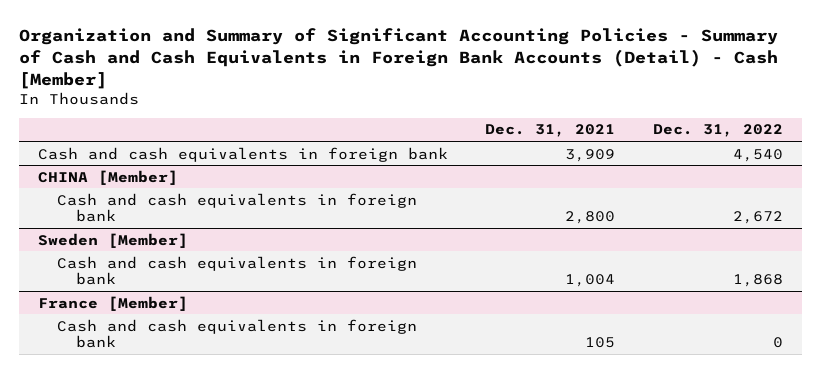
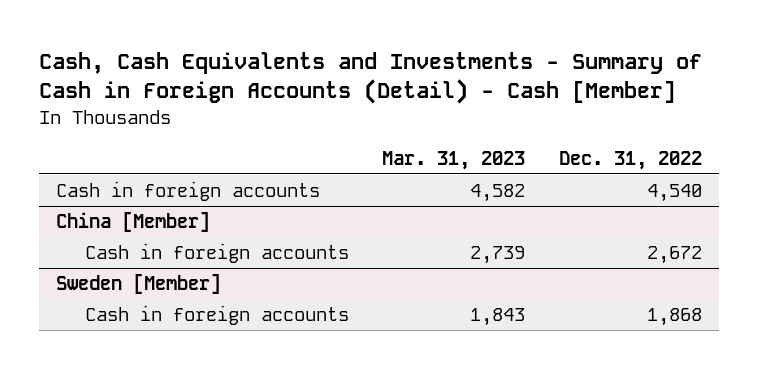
- Organization and Summary of Significant Accounting Policies - Summary of Cash and Cash Equivalents in Foreign Bank Accounts (Detail) - Cash [Member]
+ Cash, Cash Equivalents and Investments - Summary of Cash in Foreign Accounts (Detail) - Cash [Member]
- | Dec. 31, 2021 | Dec. 31, 2022
+ | Mar. 31, 2023 | Dec. 31, 2022
- Cash and cash equivalents in foreign bank | 3,909 | 4,540
- CHINA [Member]
- Cash and cash equivalents in foreign bank | 2,800 | 2,672
+ Cash in foreign accounts | 4,582 | 4,540
+ China [Member]
+ Cash in foreign accounts | 2,739 | 2,672
@ Sweden [Member]
- Cash and cash equivalents in foreign bank | 1,004 | 1,868
- France [Member]
- Cash and cash equivalents in foreign bank | 105 | 0
@ Sweden [Member]
+ Cash in foreign accounts | 1,843 | 1,868

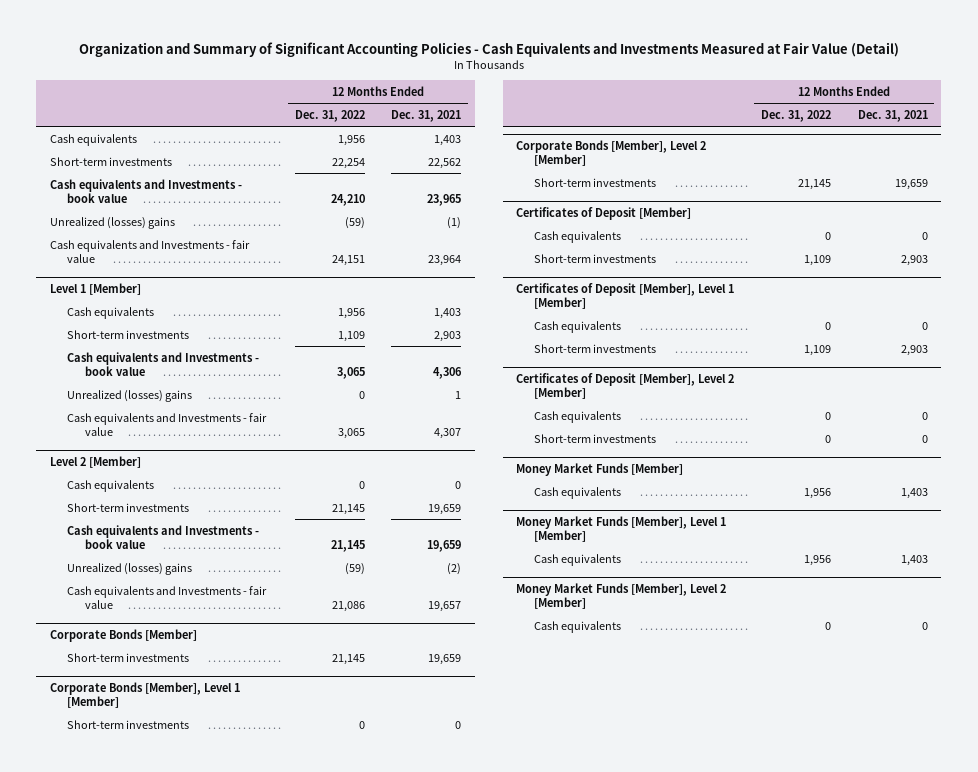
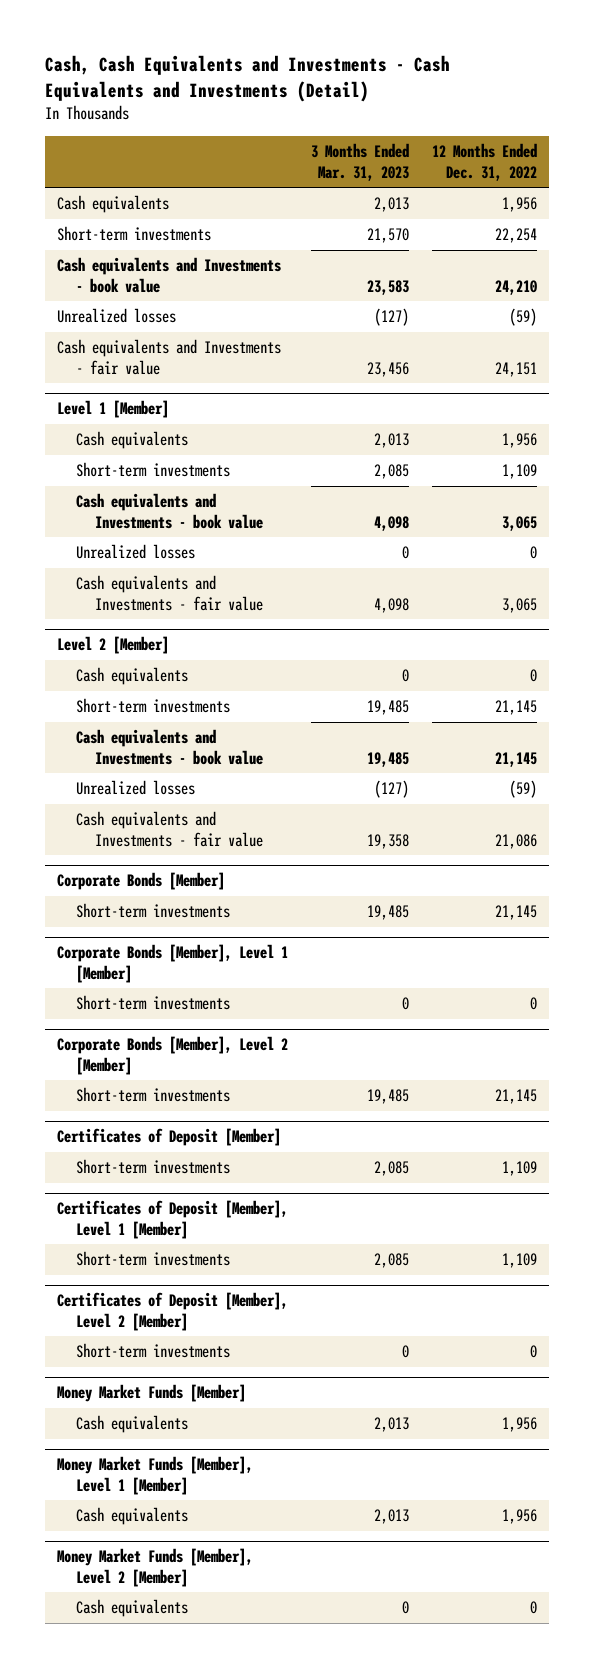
- Organization and Summary of Significant Accounting Policies - Cash Equivalents and Investments Measured at Fair Value (Detail)
+ Cash, Cash Equivalents and Investments - Cash Equivalents and Investments (Detail)
- | 12 Months Ended Dec. 31, 2022 | 12 Months Ended Dec. 31, 2021
+ | 3 Months Ended Mar. 31, 2023 | 12 Months Ended Dec. 31, 2022
- Unrealized (losses) gains | (59) | (1)
+ Unrealized losses | (127) | (59)
@ Level 1 [Member]
- Unrealized (losses) gains | 0 | 1
+ Unrealized losses | 0 | 0
@ Level 2 [Member]
- Unrealized (losses) gains | (59) | (2)
+ Unrealized losses | (127) | (59)
@ Certificates of Deposit [Member]
- Cash equivalents | 0 | 0
@ Certificates of Deposit [Member], Level 1 [Member]
- Cash equivalents | 0 | 0
@ Certificates of Deposit [Member], Level 2 [Member]
- Cash equivalents | 0 | 0

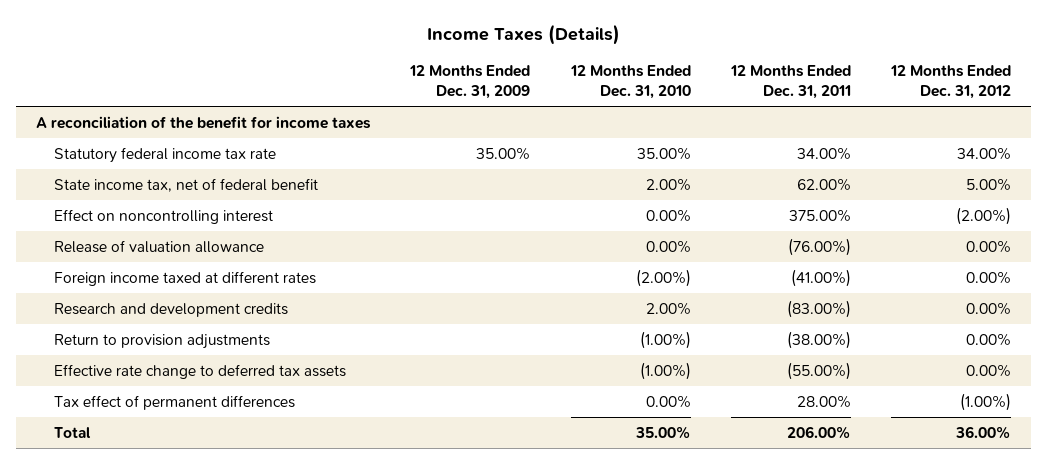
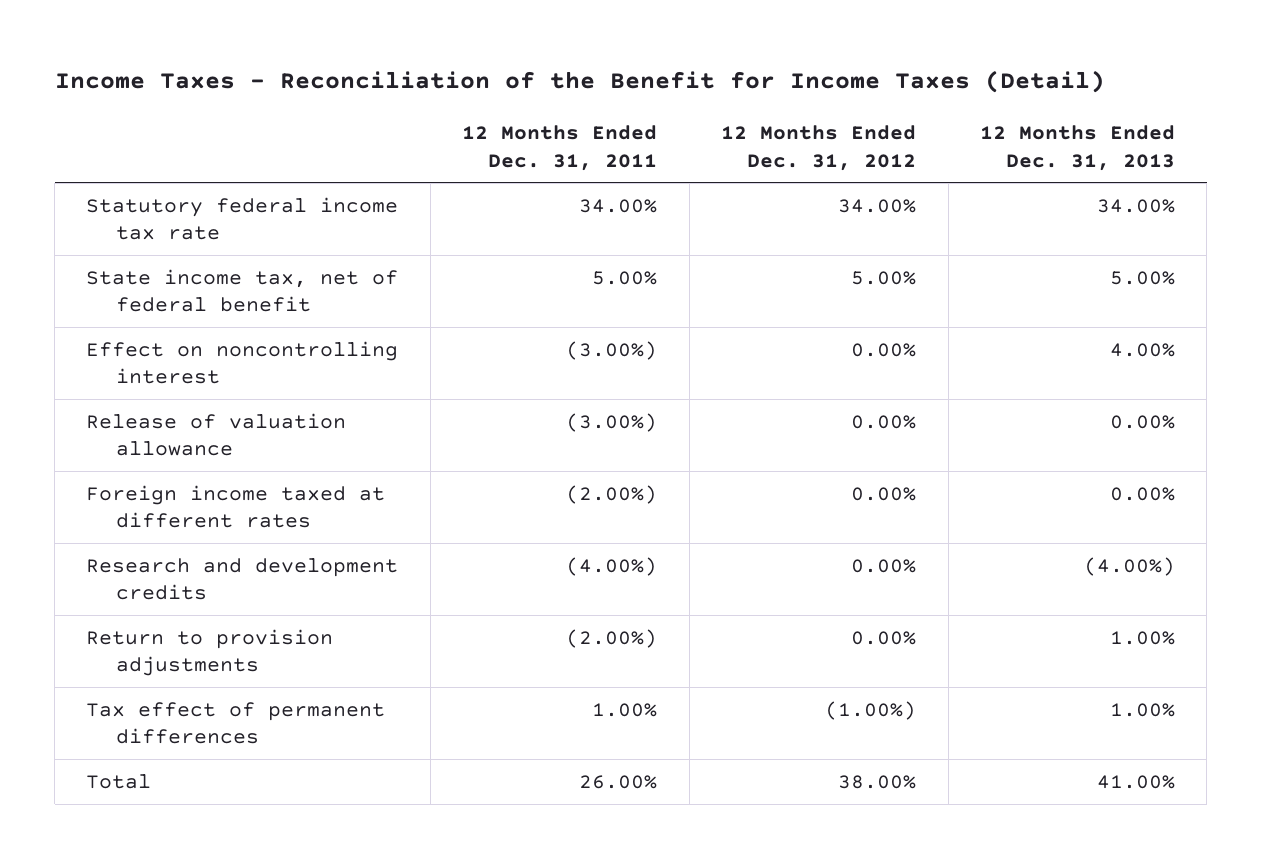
- Income Taxes (Details)
+ Income Taxes - Reconciliation of the Benefit for Income Taxes (Detail)
- | 12 Months Ended Dec. 31, 2009 | 12 Months Ended Dec. 31, 2010 | 12 Months Ended Dec. 31, 2011 | 12 Months Ended Dec. 31, 2012
+ | 12 Months Ended Dec. 31, 2011 | 12 Months Ended Dec. 31, 2012 | 12 Months Ended Dec. 31, 2013
- A reconciliation of the benefit for income taxes
- State income tax, net of federal benefit | | 2.00% | 62.00% | 5.00%
- Effect on noncontrolling interest | | 0.00% | 375.00% | (2.00%)
- Release of valuation allowance | | 0.00% | (76.00%) | 0.00%
- Foreign income taxed at different rates | | (2.00%) | (41.00%) | 0.00%
- Research and development credits | | 2.00% | (83.00%) | 0.00%
- Return to provision adjustments | | (1.00%) | (38.00%) | 0.00%
- Effective rate change to deferred tax assets | | (1.00%) | (55.00%) | 0.00%
- Tax effect of permanent differences | | 0.00% | 28.00% | (1.00%)
- Total | | 35.00% | 206.00% | 36.00%
+ State income tax, net of federal benefit | 5.00% | 5.00% | 5.00%
+ Effect on noncontrolling interest | (3.00%) | 0.00% | 4.00%
+ Release of valuation allowance | (3.00%) | 0.00% | 0.00%
+ Foreign income taxed at different rates | (2.00%) | 0.00% | 0.00%
+ Research and development credits | (4.00%) | 0.00% | (4.00%)
+ Return to provision adjustments | (2.00%) | 0.00% | 1.00%
+ Tax effect of permanent differences | 1.00% | (1.00%) | 1.00%
+ Total | 26.00% | 38.00% | 41.00%

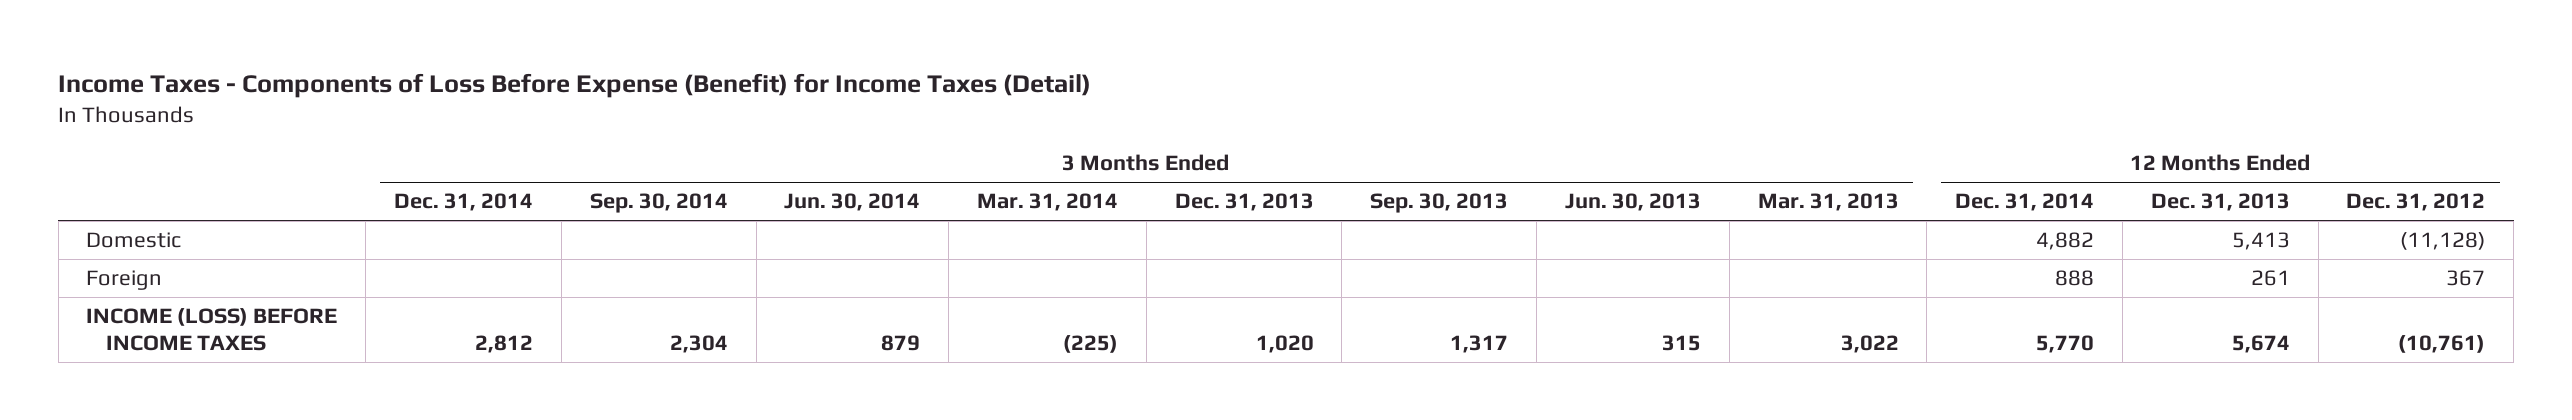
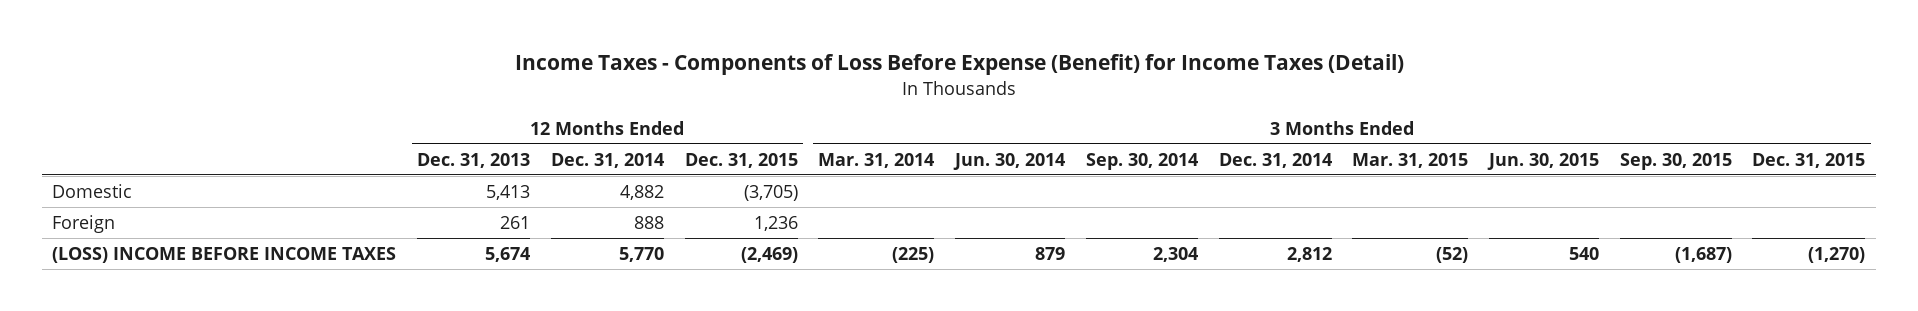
- | 3 Months Ended Dec. 31, 2014 | 3 Months Ended Sep. 30, 2014 | 3 Months Ended Jun. 30, 2014 | 3 Months Ended Mar. 31, 2014 | 3 Months Ended Dec. 31, 2013 | 3 Months Ended Sep. 30, 2013 | 3 Months Ended Jun. 30, 2013 | 3 Months Ended Mar. 31, 2013 | 12 Months Ended Dec. 31, 2014 | 12 Months Ended Dec. 31, 2013 | 12 Months Ended Dec. 31, 2012
+ | 12 Months Ended Dec. 31, 2013 | 12 Months Ended Dec. 31, 2014 | 12 Months Ended Dec. 31, 2015 | 3 Months Ended Mar. 31, 2014 | 3 Months Ended Jun. 30, 2014 | 3 Months Ended Sep. 30, 2014 | 3 Months Ended Dec. 31, 2014 | 3 Months Ended Mar. 31, 2015 | 3 Months Ended Jun. 30, 2015 | 3 Months Ended Sep. 30, 2015 | 3 Months Ended Dec. 31, 2015
- INCOME (LOSS) BEFORE INCOME TAXES | 2,812 | 2,304 | 879 | (225) | 1,020 | 1,317 | 315 | 3,022 | 5,770 | 5,674 | (10,761)
+ (LOSS) INCOME BEFORE INCOME TAXES | 5,674 | 5,770 | (2,469) | (225) | 879 | 2,304 | 2,812 | (52) | 540 | (1,687) | (1,270)

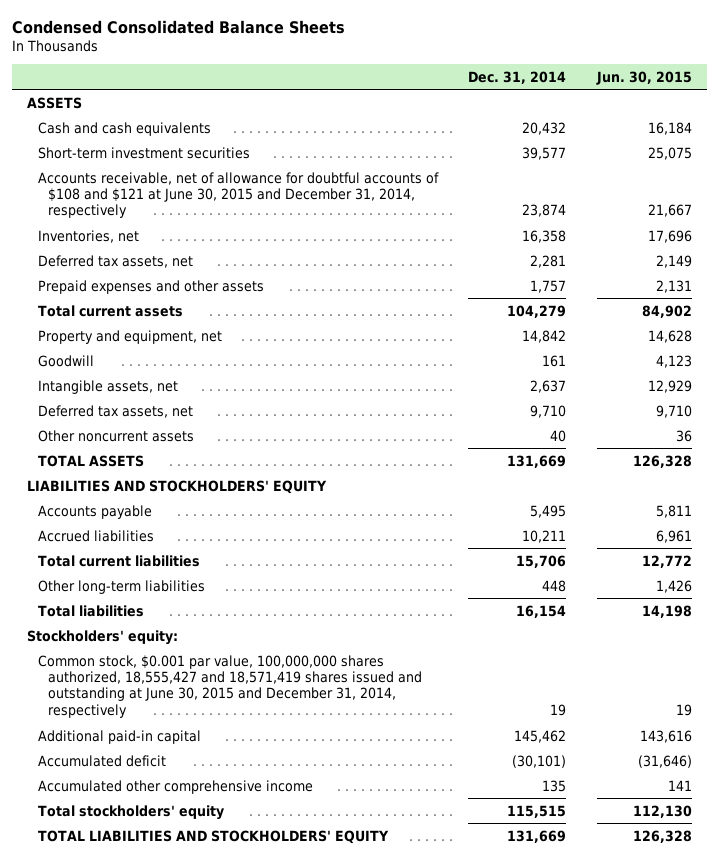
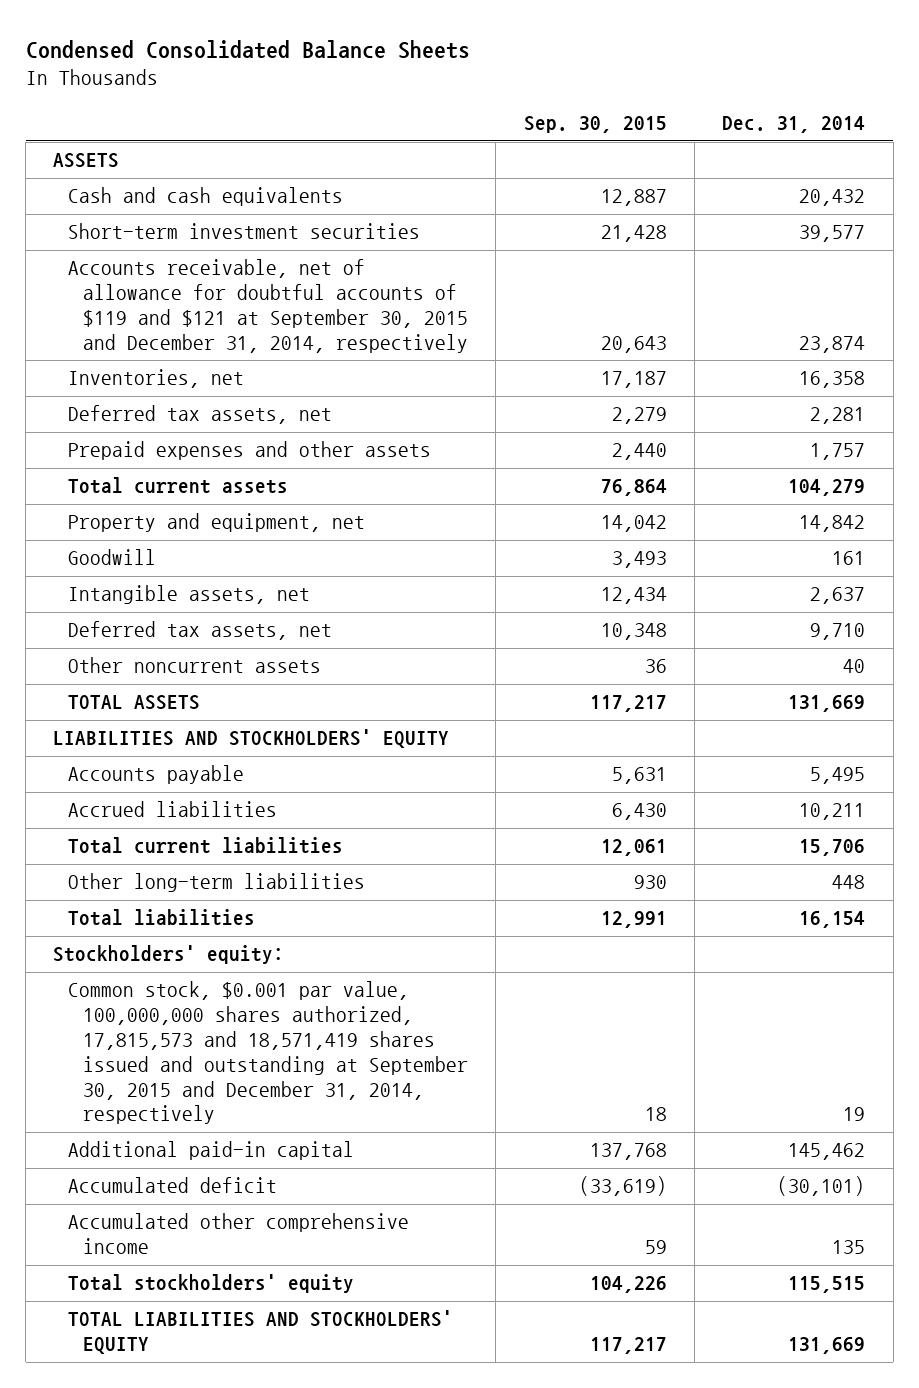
- | Dec. 31, 2014 | Jun. 30, 2015
+ | Sep. 30, 2015 | Dec. 31, 2014
- Accounts receivable, net of allowance for doubtful accounts of $108 and $121 at June 30, 2015 and December 31, 2014, respectively | 23,874 | 21,667
+ Accounts receivable, net of allowance for doubtful accounts of $119 and $121 at September 30, 2015 and December 31, 2014, respectively | 20,643 | 23,874
- Common stock, $0.001 par value, 100,000,000 shares authorized, 18,555,427 and 18,571,419 shares issued and outstanding at June 30, 2015 and December 31, 2014, respectively | 19 | 19
+ Common stock, $0.001 par value, 100,000,000 shares authorized, 17,815,573 and 18,571,419 shares issued and outstanding at September 30, 2015 and December 31, 2014, respectively | 18 | 19

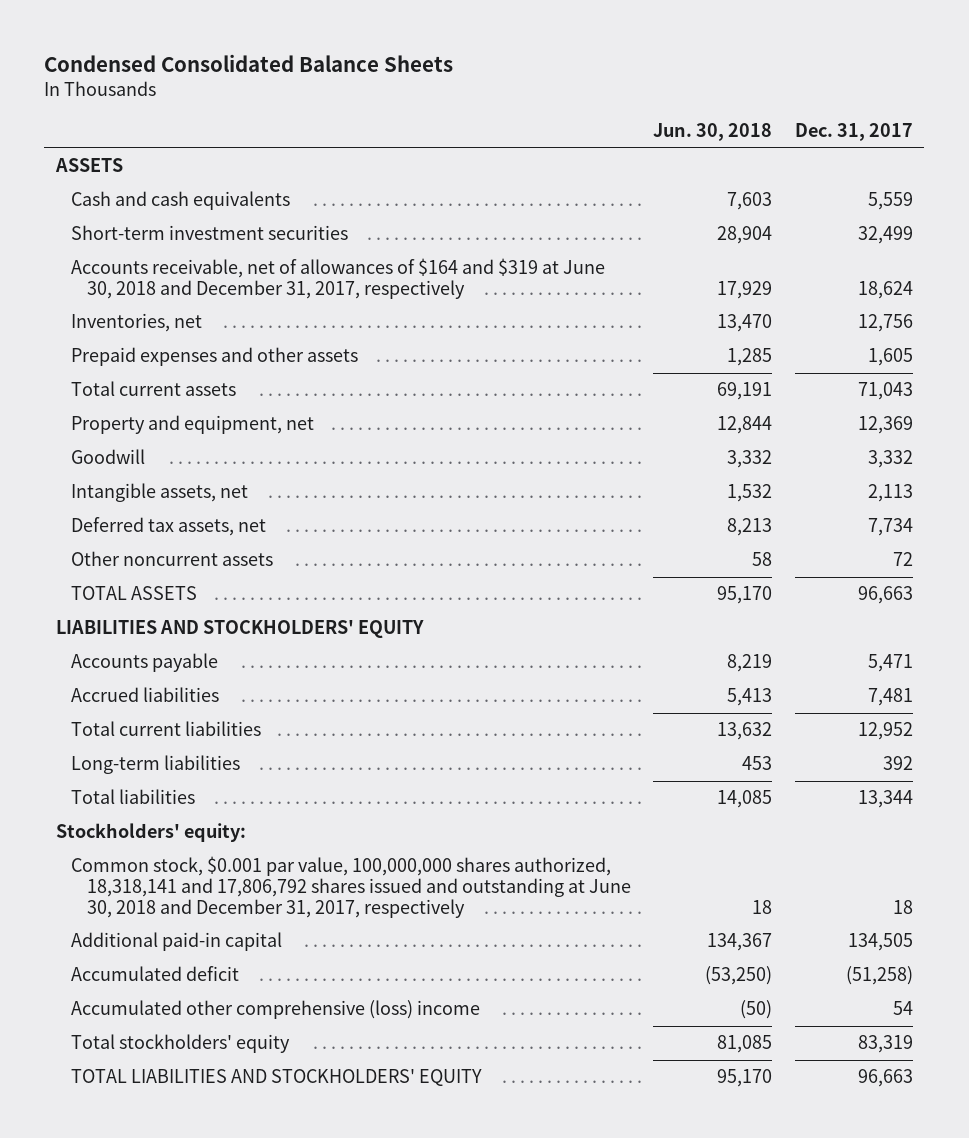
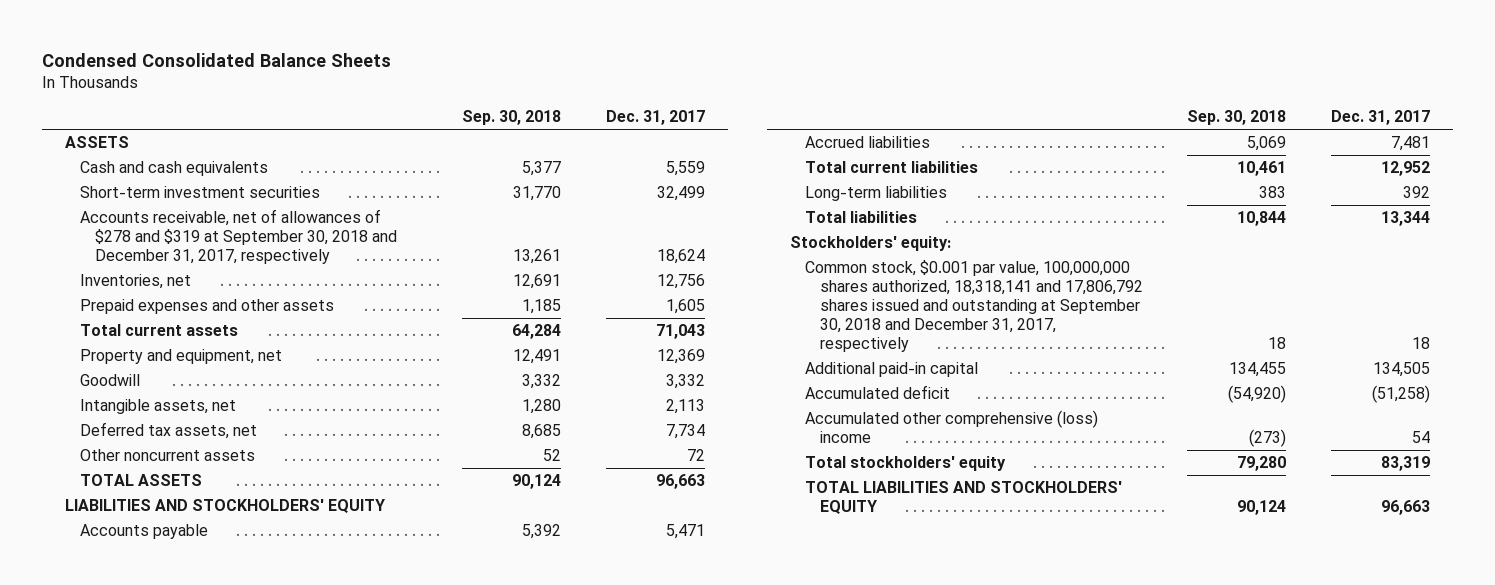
- | Jun. 30, 2018 | Dec. 31, 2017
+ | Sep. 30, 2018 | Dec. 31, 2017
- Accounts receivable, net of allowances of $164 and $319 at June 30, 2018 and December 31, 2017, respectively | 17,929 | 18,624
+ Accounts receivable, net of allowances of $278 and $319 at September 30, 2018 and December 31, 2017, respectively | 13,261 | 18,624
- Common stock, $0.001 par value, 100,000,000 shares authorized, 18,318,141 and 17,806,792 shares issued and outstanding at June 30, 2018 and December 31, 2017, respectively | 18 | 18
+ Common stock, $0.001 par value, 100,000,000 shares authorized, 18,318,141 and 17,806,792 shares issued and outstanding at September 30, 2018 and December 31, 2017, respectively | 18 | 18

